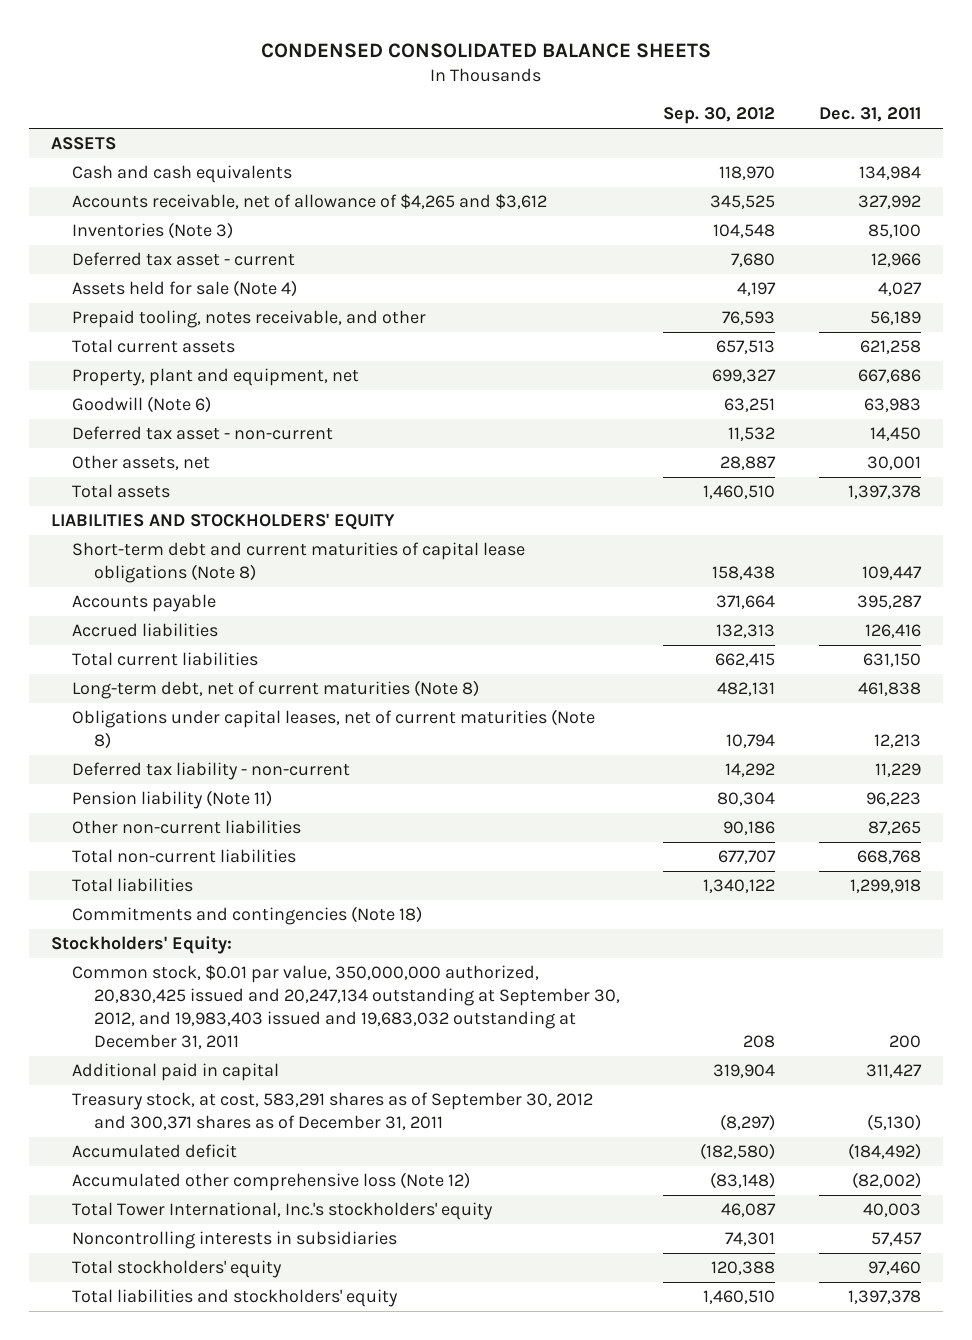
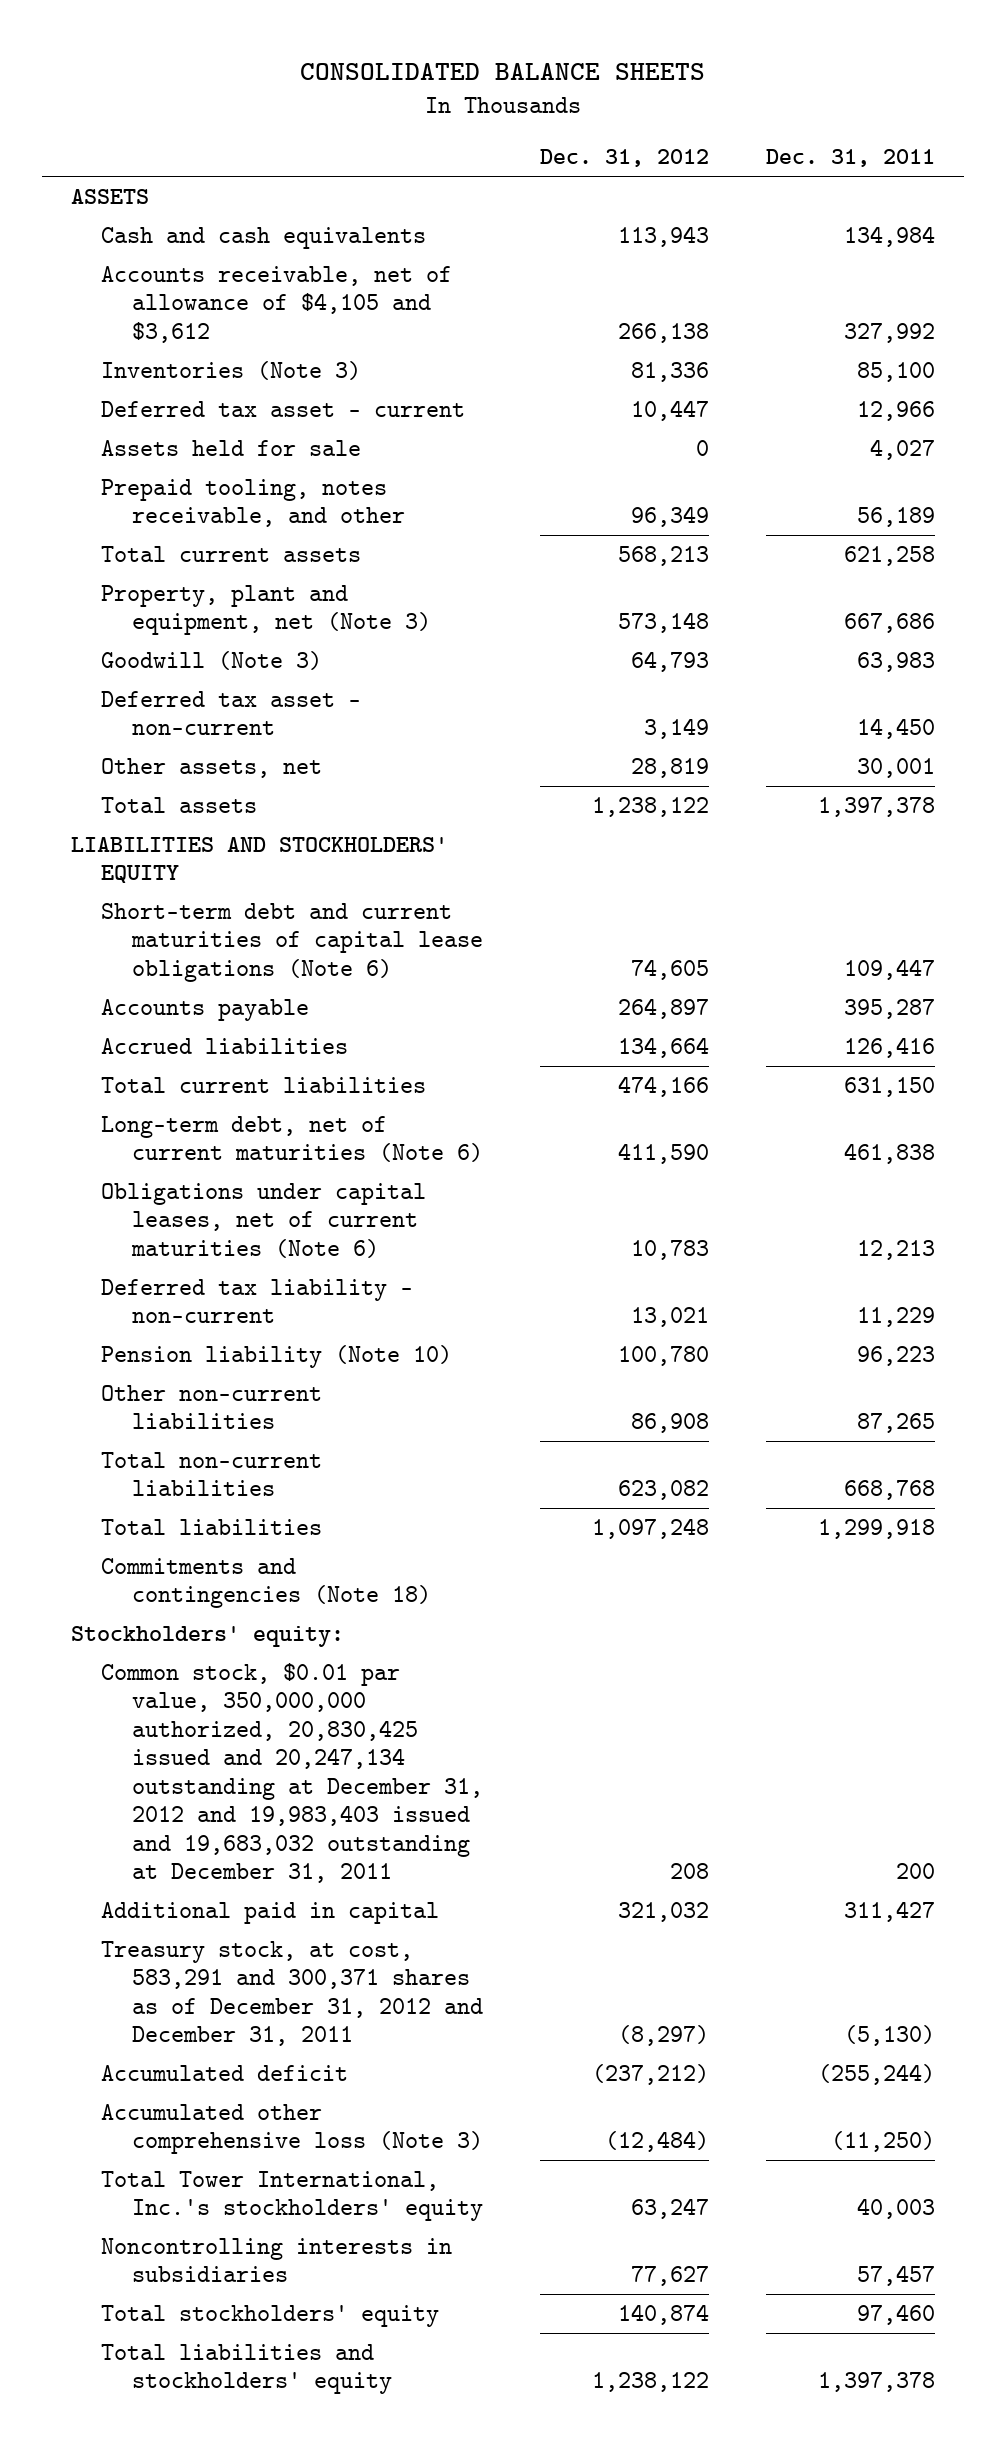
- CONDENSED CONSOLIDATED BALANCE SHEETS
+ CONSOLIDATED BALANCE SHEETS
- | Sep. 30, 2012 | Dec. 31, 2011
+ | Dec. 31, 2012 | Dec. 31, 2011
- Accounts receivable, net of allowance of $4,265 and $3,612 | 345,525 | 327,992
+ Accounts receivable, net of allowance of $4,105 and $3,612 | 266,138 | 327,992
- Assets held for sale (Note 4) | 4,197 | 4,027
+ Assets held for sale | 0 | 4,027
- Property, plant and equipment, net | 699,327 | 667,686
- Goodwill (Note 6) | 63,251 | 63,983
+ Property, plant and equipment, net (Note 3) | 573,148 | 667,686
+ Goodwill (Note 3) | 64,793 | 63,983
- Short-term debt and current maturities of capital lease obligations (Note 8) | 158,438 | 109,447
+ Short-term debt and current maturities of capital lease obligations (Note 6) | 74,605 | 109,447
- Long-term debt, net of current maturities (Note 8) | 482,131 | 461,838
- Obligations under capital leases, net of current maturities (Note 8) | 10,794 | 12,213
+ Long-term debt, net of current maturities (Note 6) | 411,590 | 461,838
+ Obligations under capital leases, net of current maturities (Note 6) | 10,783 | 12,213
- Pension liability (Note 11) | 80,304 | 96,223
+ Pension liability (Note 10) | 100,780 | 96,223
- Stockholders' Equity:
- Common stock, $0.01 par value, 350,000,000 authorized, 20,830,425 issued and 20,247,134 outstanding at September 30, 2012, and 19,983,403 issued and 19,683,032 outstanding at December 31, 2011 | 208 | 200
+ Stockholders' equity:
+ Common stock, $0.01 par value, 350,000,000 authorized, 20,830,425 issued and 20,247,134 outstanding at December 31, 2012 and 19,983,403 issued and 19,683,032 outstanding at December 31, 2011 | 208 | 200
- Treasury stock, at cost, 583,291 shares as of September 30, 2012 and 300,371 shares as of December 31, 2011 | (8,297) | (5,130)
- Accumulated deficit | (182,580) | (184,492)
- Accumulated other comprehensive loss (Note 12) | (83,148) | (82,002)
+ Treasury stock, at cost, 583,291 and 300,371 shares as of December 31, 2012 and December 31, 2011 | (8,297) | (5,130)
+ Accumulated deficit | (237,212) | (255,244)
+ Accumulated other comprehensive loss (Note 3) | (12,484) | (11,250)

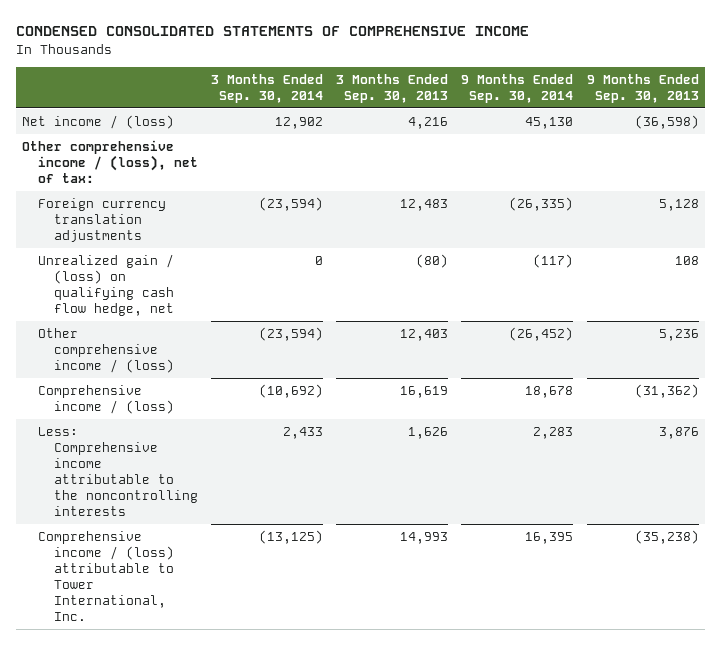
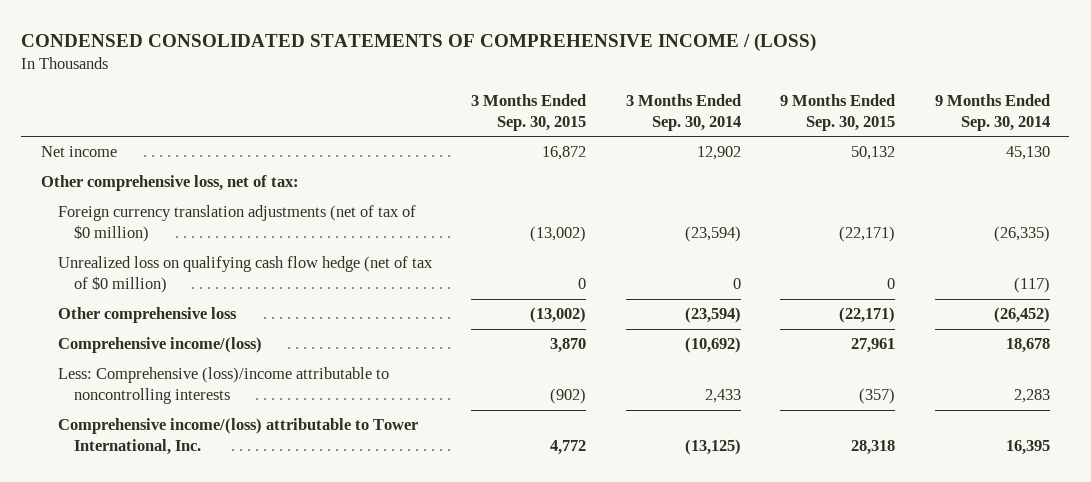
- CONDENSED CONSOLIDATED STATEMENTS OF COMPREHENSIVE INCOME
+ CONDENSED CONSOLIDATED STATEMENTS OF COMPREHENSIVE INCOME / (LOSS)
- | 3 Months Ended Sep. 30, 2014 | 3 Months Ended Sep. 30, 2013 | 9 Months Ended Sep. 30, 2014 | 9 Months Ended Sep. 30, 2013
+ | 3 Months Ended Sep. 30, 2015 | 3 Months Ended Sep. 30, 2014 | 9 Months Ended Sep. 30, 2015 | 9 Months Ended Sep. 30, 2014
- Net income / (loss) | 12,902 | 4,216 | 45,130 | (36,598)
- Other comprehensive income / (loss), net of tax:
- Foreign currency translation adjustments | (23,594) | 12,483 | (26,335) | 5,128
- Unrealized gain / (loss) on qualifying cash flow hedge, net | 0 | (80) | (117) | 108
- Other comprehensive income / (loss) | (23,594) | 12,403 | (26,452) | 5,236
- Comprehensive income / (loss) | (10,692) | 16,619 | 18,678 | (31,362)
- Less: Comprehensive income attributable to the noncontrolling interests | 2,433 | 1,626 | 2,283 | 3,876
- Comprehensive income / (loss) attributable to Tower International, Inc. | (13,125) | 14,993 | 16,395 | (35,238)
+ Net income | 16,872 | 12,902 | 50,132 | 45,130
+ Other comprehensive loss, net of tax:
+ Foreign currency translation adjustments (net of tax of $0 million) | (13,002) | (23,594) | (22,171) | (26,335)
+ Unrealized loss on qualifying cash flow hedge (net of tax of $0 million) | 0 | 0 | 0 | (117)
+ Other comprehensive loss | (13,002) | (23,594) | (22,171) | (26,452)
+ Comprehensive income/(loss) | 3,870 | (10,692) | 27,961 | 18,678
+ Less: Comprehensive (loss)/income attributable to noncontrolling interests | (902) | 2,433 | (357) | 2,283
+ Comprehensive income/(loss) attributable to Tower International, Inc. | 4,772 | (13,125) | 28,318 | 16,395

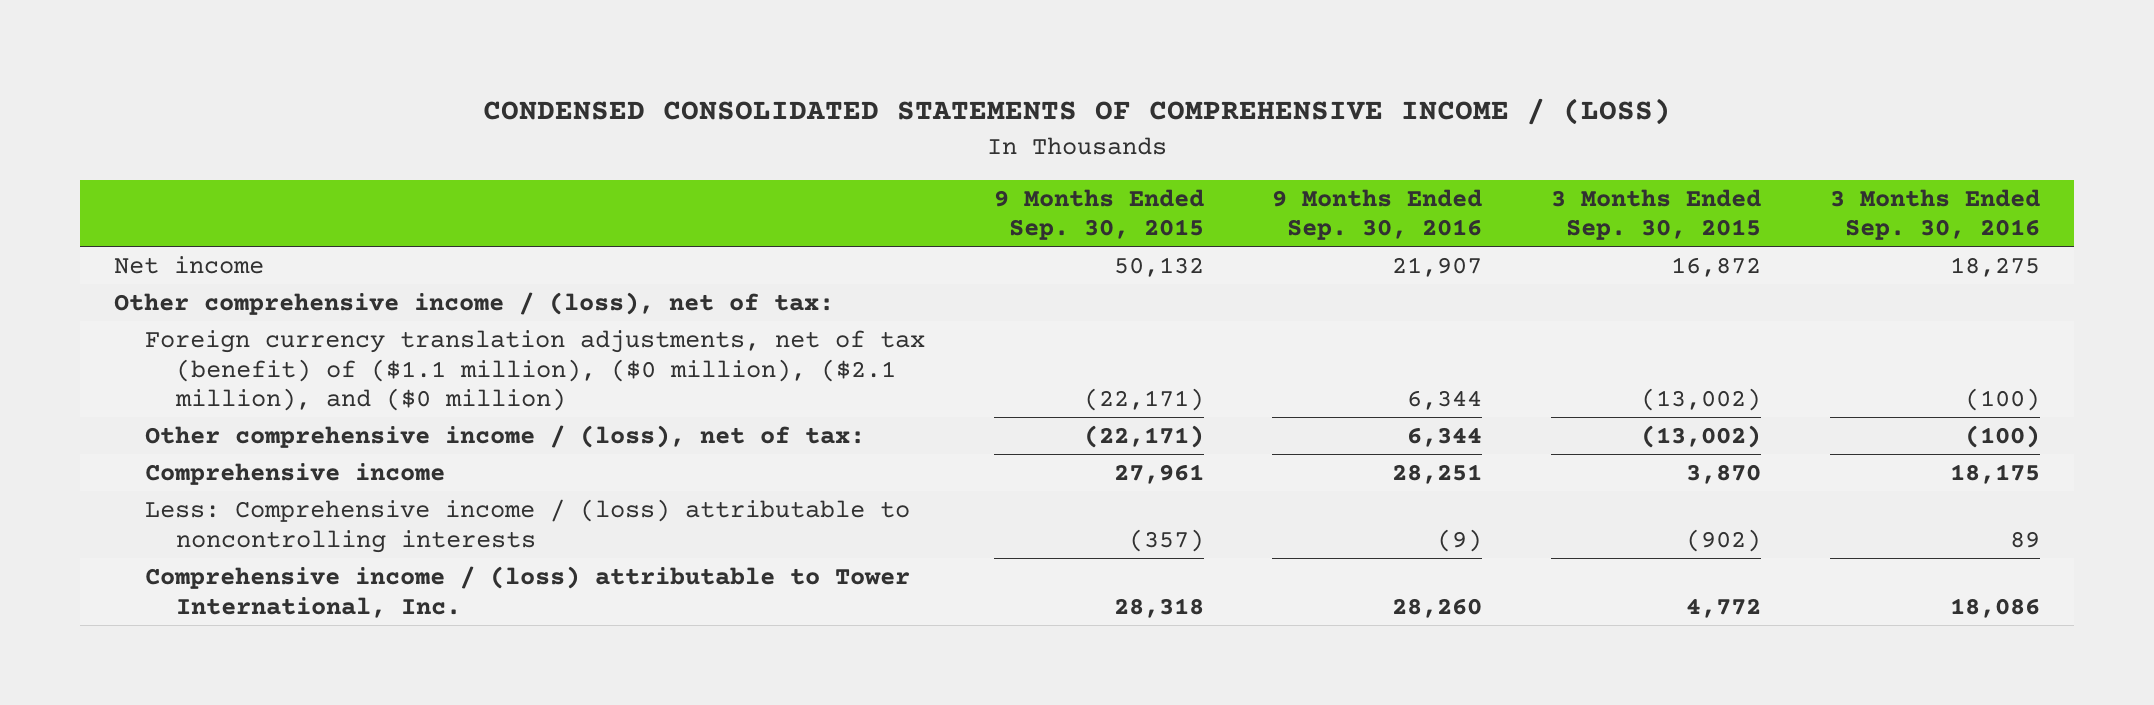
- | 3 Months Ended Sep. 30, 2015 | 3 Months Ended Sep. 30, 2014 | 9 Months Ended Sep. 30, 2015 | 9 Months Ended Sep. 30, 2014
+ | 9 Months Ended Sep. 30, 2015 | 9 Months Ended Sep. 30, 2016 | 3 Months Ended Sep. 30, 2015 | 3 Months Ended Sep. 30, 2016
- Other comprehensive loss, net of tax:
- Foreign currency translation adjustments (net of tax of $0 million) | (13,002) | (23,594) | (22,171) | (26,335)
- Unrealized loss on qualifying cash flow hedge (net of tax of $0 million) | 0 | 0 | 0 | (117)
- Other comprehensive loss | (13,002) | (23,594) | (22,171) | (26,452)
- Comprehensive income/(loss) | 3,870 | (10,692) | 27,961 | 18,678
- Less: Comprehensive (loss)/income attributable to noncontrolling interests | (902) | 2,433 | (357) | 2,283
- Comprehensive income/(loss) attributable to Tower International, Inc. | 4,772 | (13,125) | 28,318 | 16,395
+ Other comprehensive income / (loss), net of tax:
+ Foreign currency translation adjustments, net of tax (benefit) of ($1.1 million), ($0 million), ($2.1 million), and ($0 million) | (22,171) | 6,344 | (13,002) | (100)
+ Other comprehensive income / (loss), net of tax: | (22,171) | 6,344 | (13,002) | (100)
+ Comprehensive income | 27,961 | 28,251 | 3,870 | 18,175
+ Less: Comprehensive income / (loss) attributable to noncontrolling interests | (357) | (9) | (902) | 89
+ Comprehensive income / (loss) attributable to Tower International, Inc. | 28,318 | 28,260 | 4,772 | 18,086

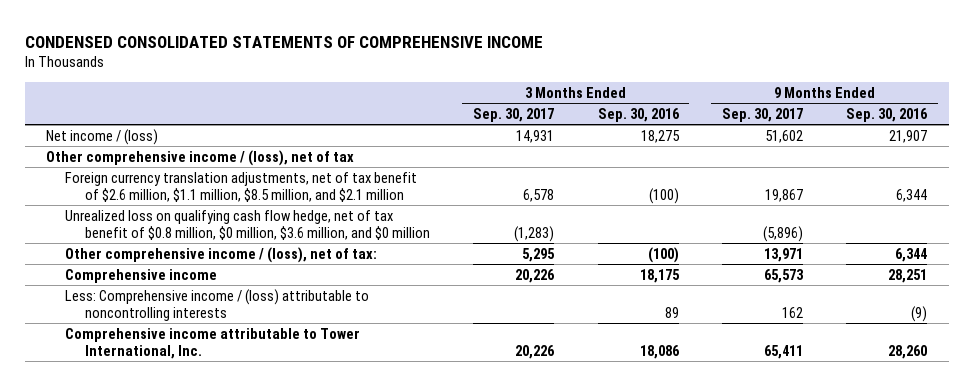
- CONDENSED CONSOLIDATED STATEMENTS OF COMPREHENSIVE INCOME / (LOSS)
+ CONDENSED CONSOLIDATED STATEMENTS OF COMPREHENSIVE INCOME
- | 9 Months Ended Sep. 30, 2015 | 9 Months Ended Sep. 30, 2016 | 3 Months Ended Sep. 30, 2015 | 3 Months Ended Sep. 30, 2016
+ | 3 Months Ended Sep. 30, 2017 | 3 Months Ended Sep. 30, 2016 | 9 Months Ended Sep. 30, 2017 | 9 Months Ended Sep. 30, 2016
- Net income | 50,132 | 21,907 | 16,872 | 18,275
- Other comprehensive income / (loss), net of tax:
- Foreign currency translation adjustments, net of tax (benefit) of ($1.1 million), ($0 million), ($2.1 million), and ($0 million) | (22,171) | 6,344 | (13,002) | (100)
+ Net income / (loss) | 14,931 | 18,275 | 51,602 | 21,907
+ Other comprehensive income / (loss), net of tax
+ Foreign currency translation adjustments, net of tax benefit of $2.6 million, $1.1 million, $8.5 million, and $2.1 million | 6,578 | (100) | 19,867 | 6,344
+ Unrealized loss on qualifying cash flow hedge, net of tax benefit of $0.8 million, $0 million, $3.6 million, and $0 million | (1,283) | | (5,896) |
- Comprehensive income / (loss) attributable to Tower International, Inc. | 28,318 | 28,260 | 4,772 | 18,086
+ Comprehensive income attributable to Tower International, Inc. | 20,226 | 18,086 | 65,411 | 28,260

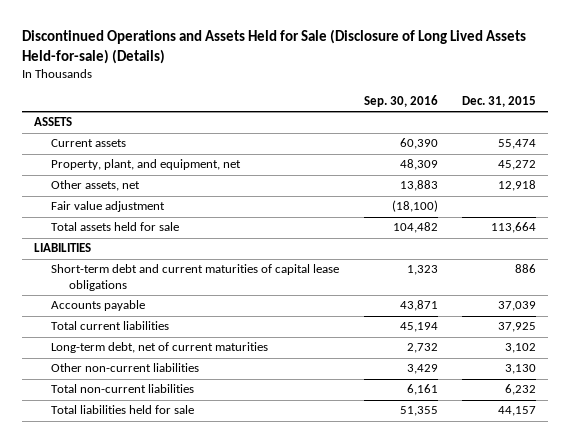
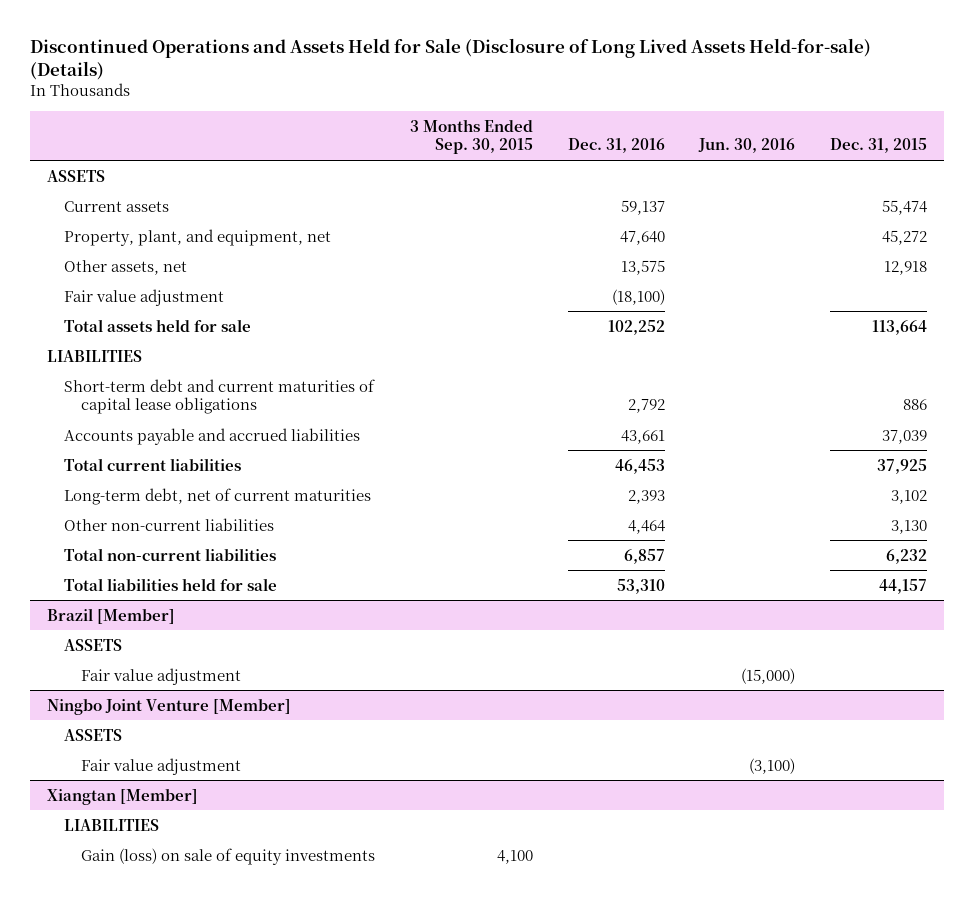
- | Sep. 30, 2016 | Dec. 31, 2015
+ | 3 Months Ended Sep. 30, 2015 | Dec. 31, 2016 | Jun. 30, 2016 | Dec. 31, 2015
- Accounts payable | 43,871 | 37,039
+ Accounts payable and accrued liabilities | | 43,661 | | 37,039
+ Brazil [Member]
+ ASSETS
+ Fair value adjustment | | | (15,000) |
+ Ningbo Joint Venture [Member]
+ ASSETS
+ Fair value adjustment | | | (3,100) |
+ Xiangtan [Member]
+ LIABILITIES
+ Gain (loss) on sale of equity investments | 4,100 | | |

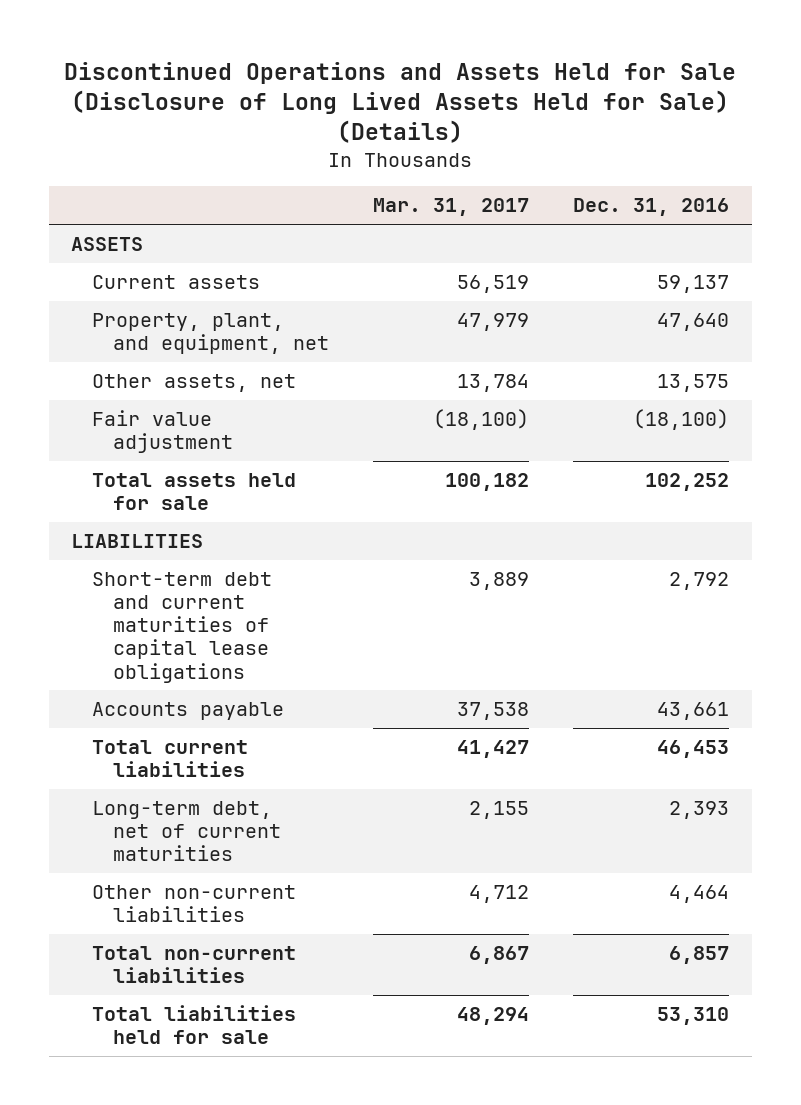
- Discontinued Operations and Assets Held for Sale (Disclosure of Long Lived Assets Held-for-sale) (Details)
+ Discontinued Operations and Assets Held for Sale (Disclosure of Long Lived Assets Held for Sale) (Details)
- | 3 Months Ended Sep. 30, 2015 | Dec. 31, 2016 | Jun. 30, 2016 | Dec. 31, 2015
+ | Mar. 31, 2017 | Dec. 31, 2016
- Accounts payable and accrued liabilities | | 43,661 | | 37,039
+ Accounts payable | 37,538 | 43,661
- Brazil [Member]
- ASSETS
- Fair value adjustment | | | (15,000) |
- Ningbo Joint Venture [Member]
- ASSETS
- Fair value adjustment | | | (3,100) |
- Xiangtan [Member]
- LIABILITIES
- Gain (loss) on sale of equity investments | 4,100 | | |

